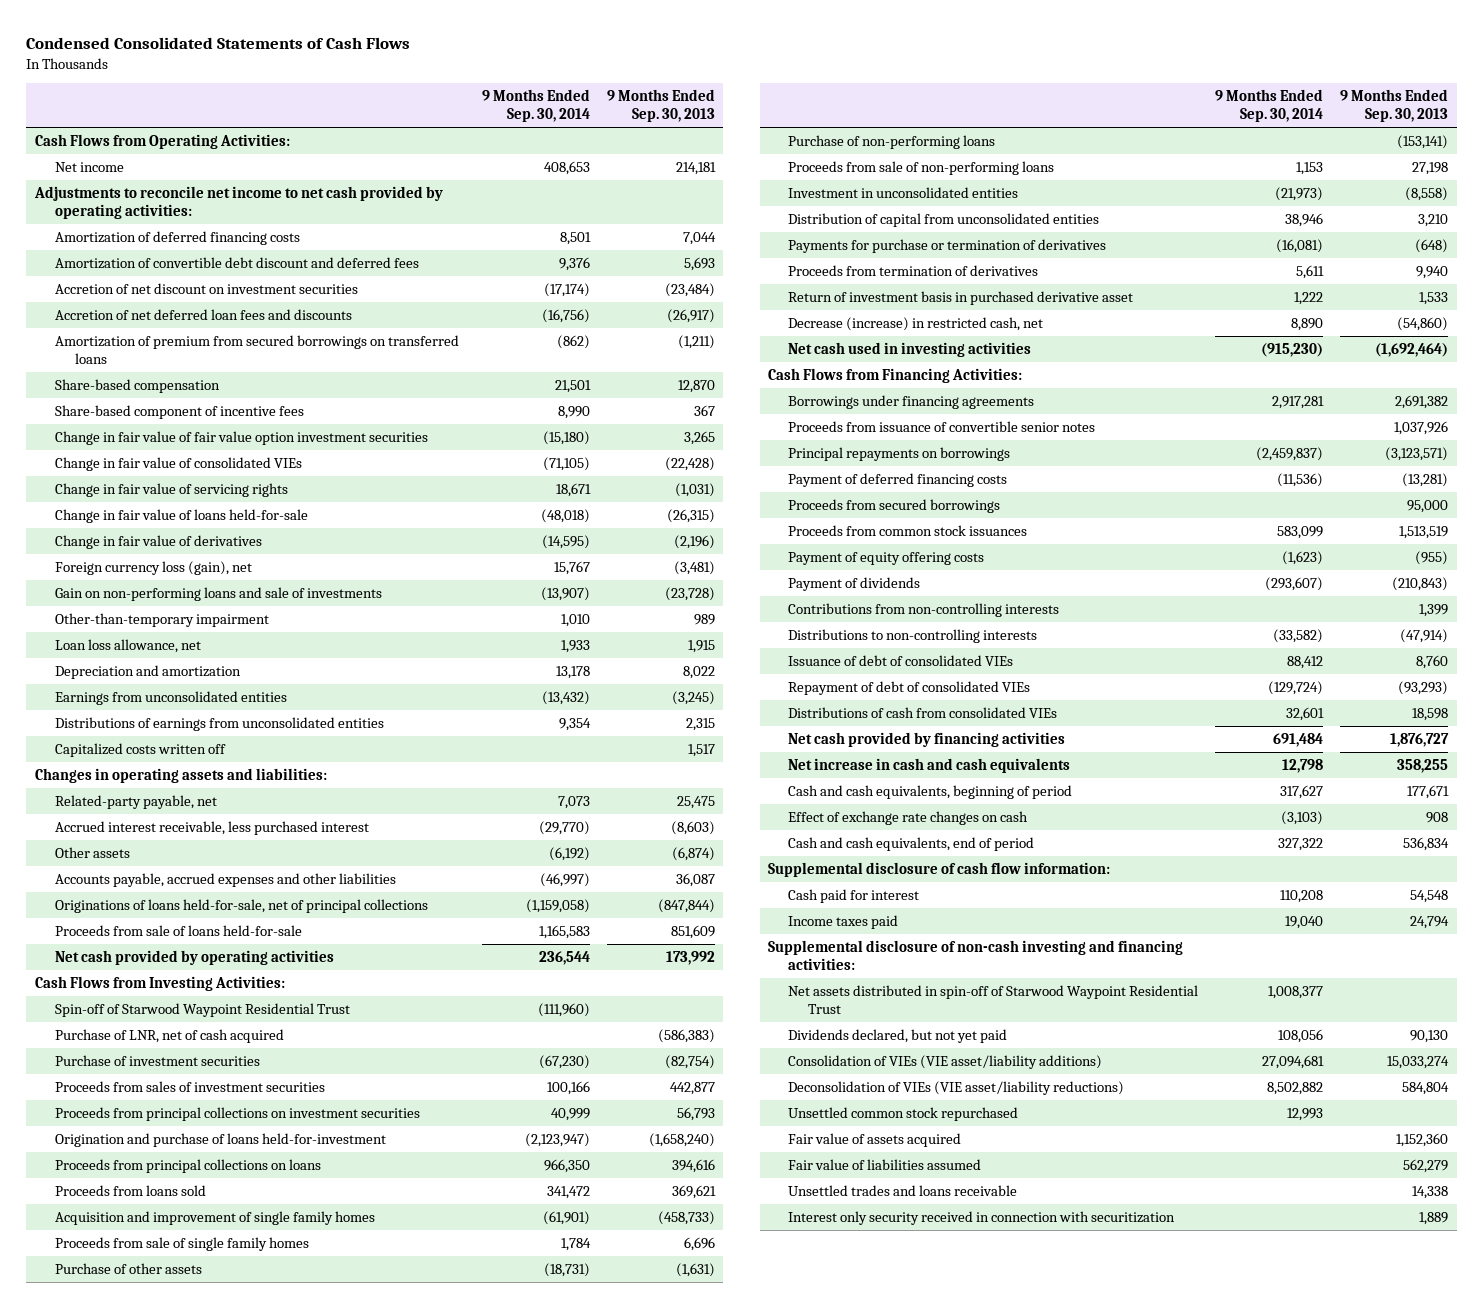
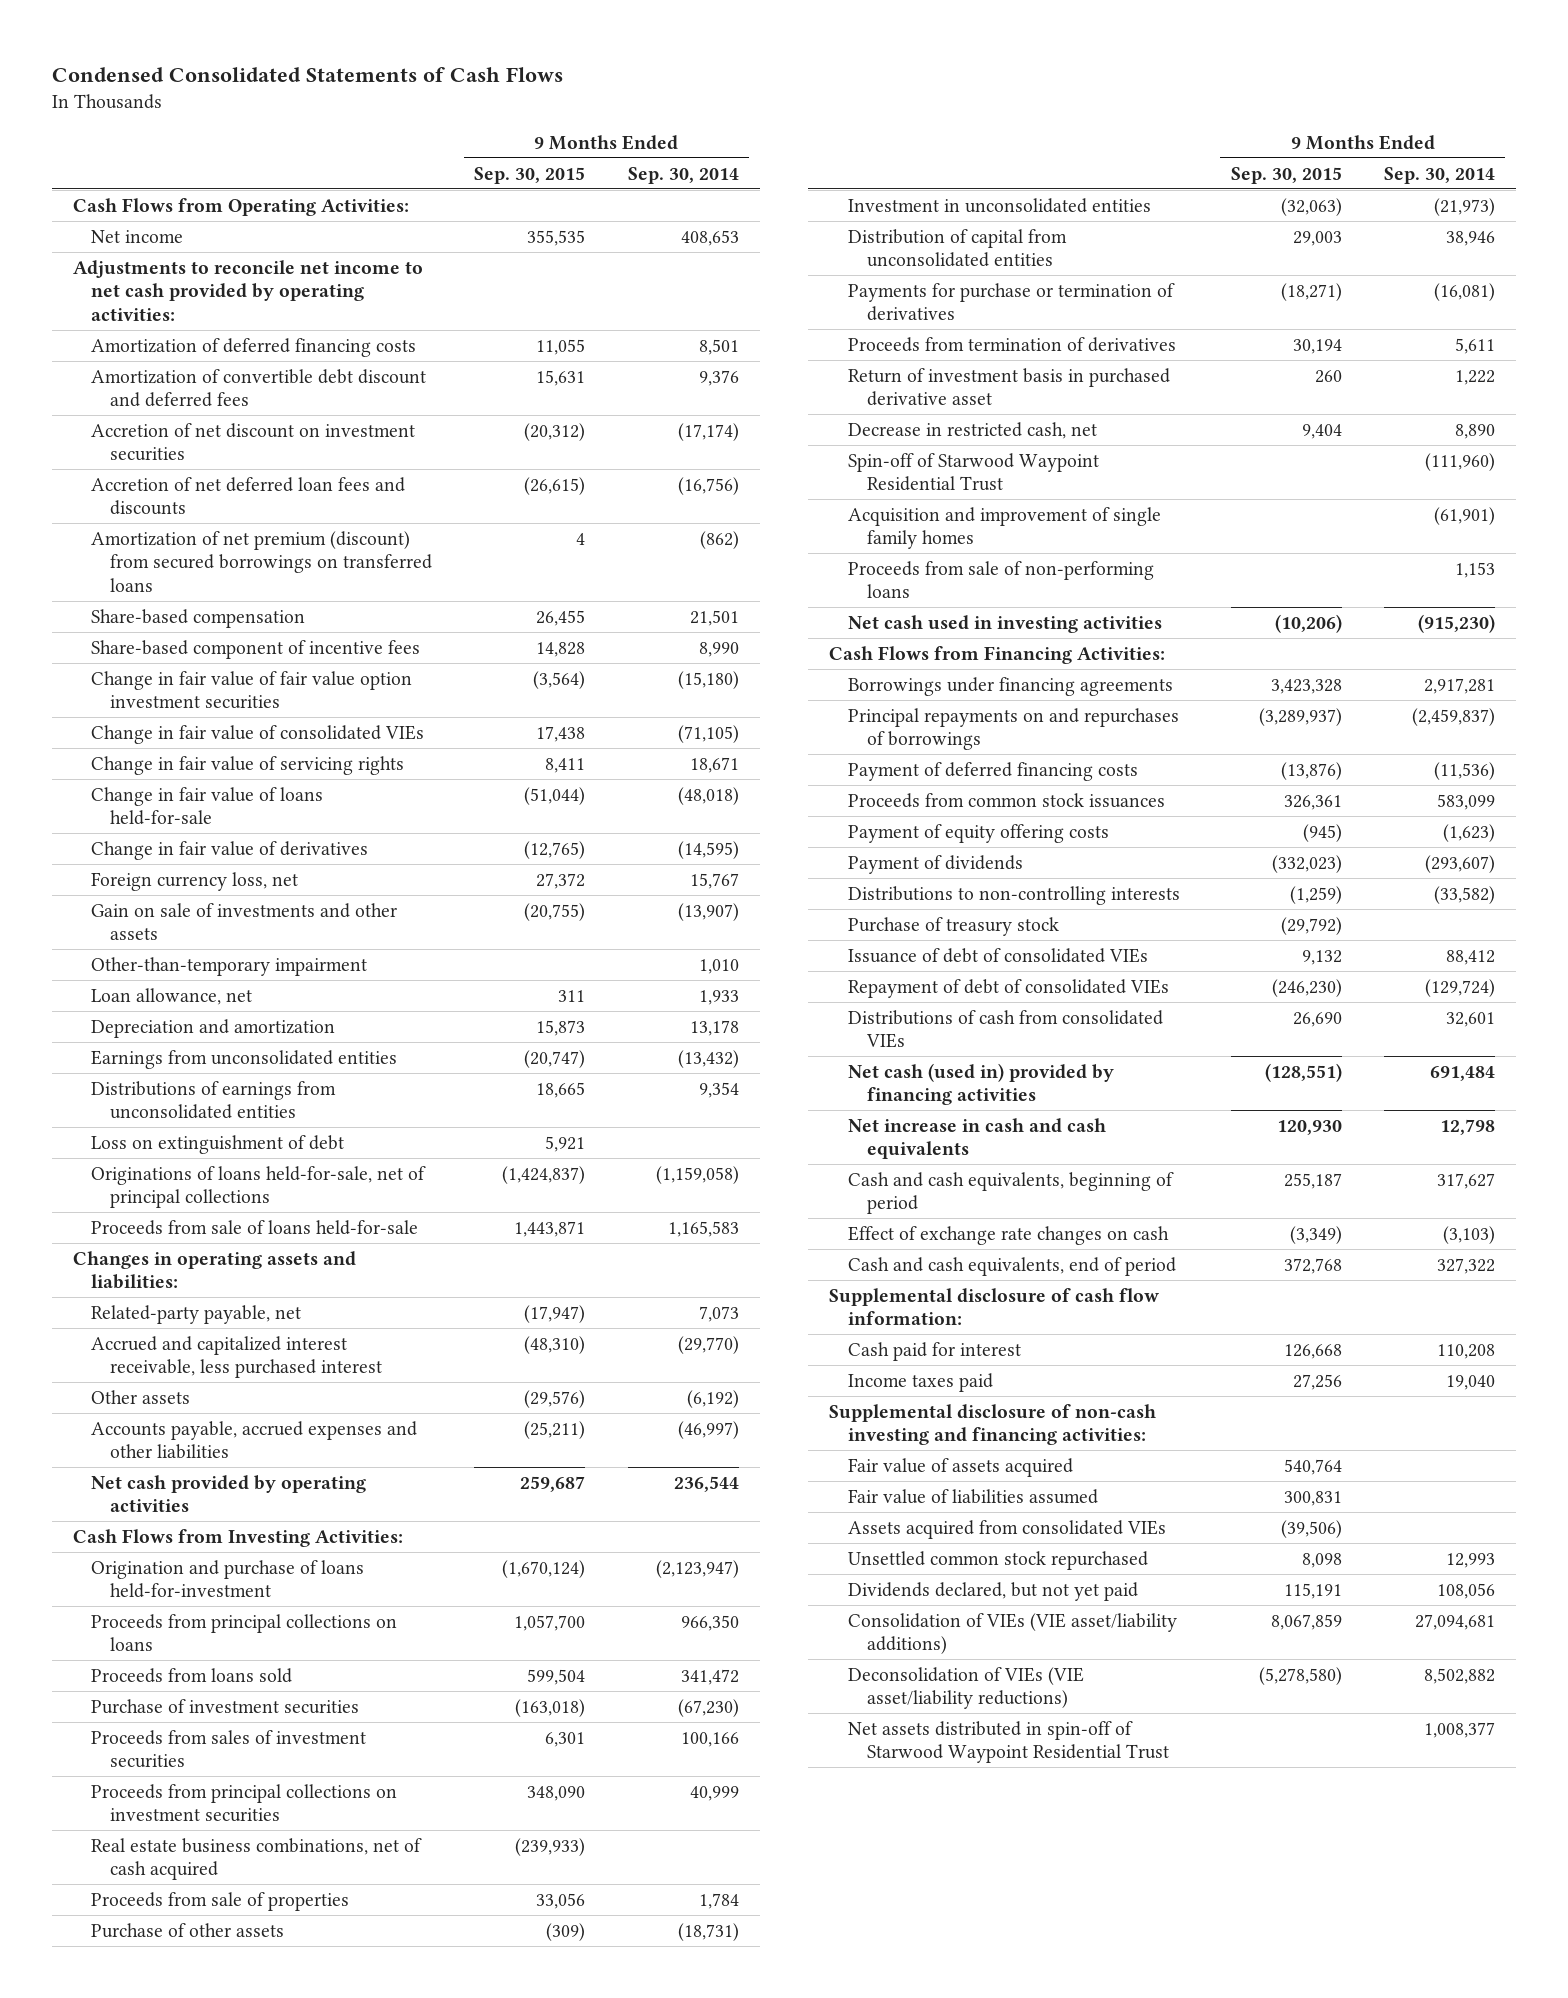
- | 9 Months Ended Sep. 30, 2014 | 9 Months Ended Sep. 30, 2013
+ | 9 Months Ended Sep. 30, 2015 | 9 Months Ended Sep. 30, 2014
- Amortization of premium from secured borrowings on transferred loans | (862) | (1,211)
+ Amortization of net premium (discount) from secured borrowings on transferred loans | 4 | (862)
- Foreign currency loss (gain), net | 15,767 | (3,481)
- Gain on non-performing loans and sale of investments | (13,907) | (23,728)
+ Foreign currency loss, net | 27,372 | 15,767
+ Gain on sale of investments and other assets | (20,755) | (13,907)
- Loan loss allowance, net | 1,933 | 1,915
+ Loan allowance, net | 311 | 1,933
- Capitalized costs written off | | 1,517
+ Loss on extinguishment of debt | 5,921 |
moved up: Originations of loans held-for-sale, net of principal collections | (1,424,837) | (1,159,058)
moved up: Proceeds from sale of loans held-for-sale | 1,443,871 | 1,165,583
- Accrued interest receivable, less purchased interest | (29,770) | (8,603)
+ Accrued and capitalized interest receivable, less purchased interest | (48,310) | (29,770)
- Purchase of LNR, net of cash acquired | | (586,383)
- Proceeds from sale of single family homes | 1,784 | 6,696
moved down: Purchase of investment securities | (163,018) | (67,230)
moved down: Proceeds from sales of investment securities | 6,301 | 100,166
moved down: Proceeds from principal collections on investment securities | 348,090 | 40,999
+ Real estate business combinations, net of cash acquired | (239,933) |
+ Proceeds from sale of properties | 33,056 | 1,784
- Purchase of non-performing loans | | (153,141)
- Decrease (increase) in restricted cash, net | 8,890 | (54,860)
+ Decrease in restricted cash, net | 9,404 | 8,890
moved down: Spin-off of Starwood Waypoint Residential Trust | | (111,960)
moved down: Acquisition and improvement of single family homes | | (61,901)
moved down: Proceeds from sale of non-performing loans | | 1,153
- Proceeds from issuance of convertible senior notes | | 1,037,926
- Principal repayments on borrowings | (2,459,837) | (3,123,571)
+ Principal repayments on and repurchases of borrowings | (3,289,937) | (2,459,837)
- Proceeds from secured borrowings | | 95,000
- Contributions from non-controlling interests | | 1,399
+ Purchase of treasury stock | (29,792) |
- Net cash provided by financing activities | 691,484 | 1,876,727
+ Net cash (used in) provided by financing activities | (128,551) | 691,484
moved up: Fair value of assets acquired | 540,764 |
moved up: Fair value of liabilities assumed | 300,831 |
+ Assets acquired from consolidated VIEs | (39,506) |
moved up: Unsettled common stock repurchased | 8,098 | 12,993
- Unsettled trades and loans receivable | | 14,338
- Interest only security received in connection with securitization | | 1,889
moved down: Net assets distributed in spin-off of Starwood Waypoint Residential Trust | | 1,008,377

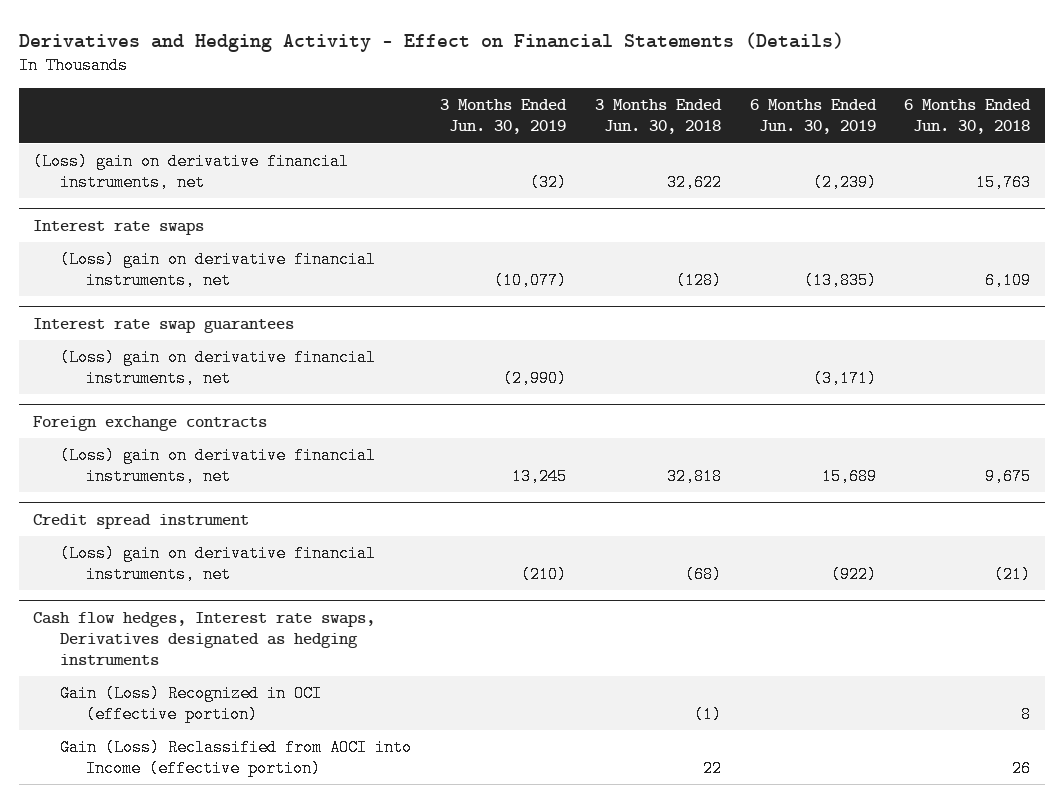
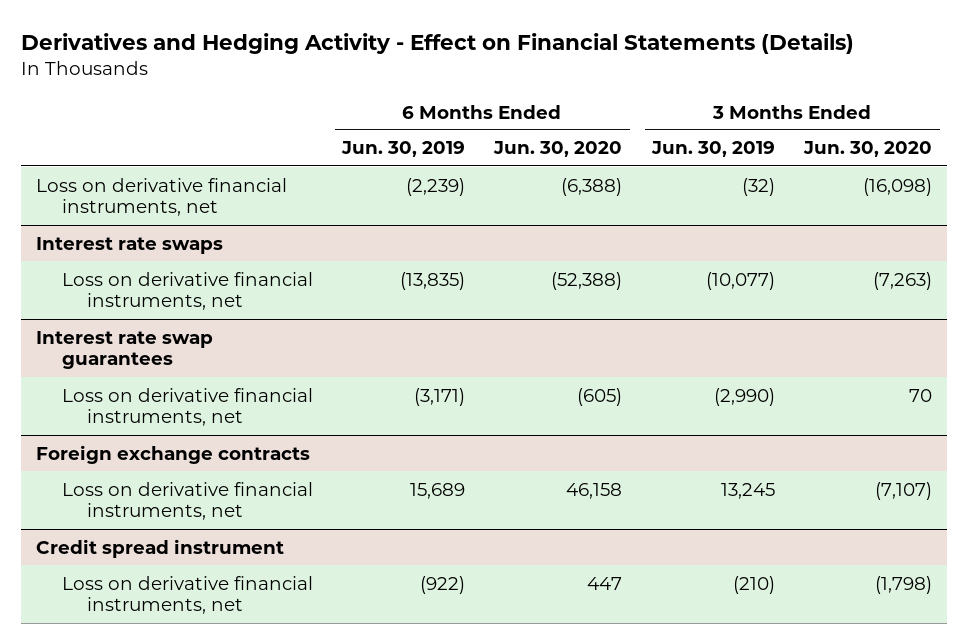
- | 3 Months Ended Jun. 30, 2019 | 3 Months Ended Jun. 30, 2018 | 6 Months Ended Jun. 30, 2019 | 6 Months Ended Jun. 30, 2018
+ | 6 Months Ended Jun. 30, 2019 | 6 Months Ended Jun. 30, 2020 | 3 Months Ended Jun. 30, 2019 | 3 Months Ended Jun. 30, 2020
- (Loss) gain on derivative financial instruments, net | (32) | 32,622 | (2,239) | 15,763
+ Loss on derivative financial instruments, net | (2,239) | (6,388) | (32) | (16,098)
@ Interest rate swaps
- (Loss) gain on derivative financial instruments, net | (10,077) | (128) | (13,835) | 6,109
+ Loss on derivative financial instruments, net | (13,835) | (52,388) | (10,077) | (7,263)
@ Interest rate swap guarantees
- (Loss) gain on derivative financial instruments, net | (2,990) | | (3,171) |
+ Loss on derivative financial instruments, net | (3,171) | (605) | (2,990) | 70
@ Foreign exchange contracts
- (Loss) gain on derivative financial instruments, net | 13,245 | 32,818 | 15,689 | 9,675
+ Loss on derivative financial instruments, net | 15,689 | 46,158 | 13,245 | (7,107)
@ Credit spread instrument
- (Loss) gain on derivative financial instruments, net | (210) | (68) | (922) | (21)
- Cash flow hedges, Interest rate swaps, Derivatives designated as hedging instruments
- Gain (Loss) Recognized in OCI (effective portion) | | (1) | | 8
- Gain (Loss) Reclassified from AOCI into Income (effective portion) | | 22 | | 26
@ Credit spread instrument
+ Loss on derivative financial instruments, net | (922) | 447 | (210) | (1,798)

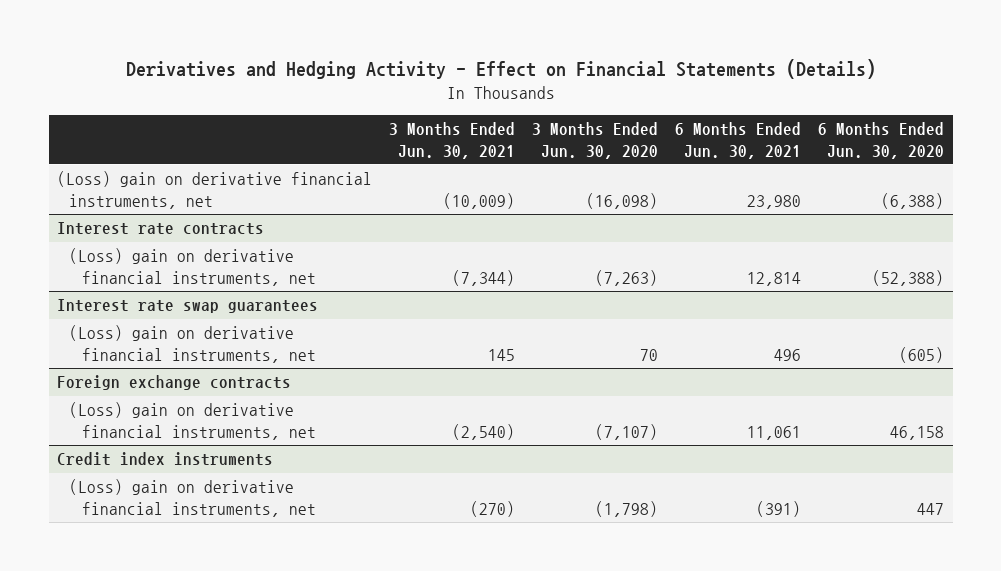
- | 6 Months Ended Jun. 30, 2019 | 6 Months Ended Jun. 30, 2020 | 3 Months Ended Jun. 30, 2019 | 3 Months Ended Jun. 30, 2020
+ | 3 Months Ended Jun. 30, 2021 | 3 Months Ended Jun. 30, 2020 | 6 Months Ended Jun. 30, 2021 | 6 Months Ended Jun. 30, 2020
- Loss on derivative financial instruments, net | (2,239) | (6,388) | (32) | (16,098)
- Interest rate swaps
- Loss on derivative financial instruments, net | (13,835) | (52,388) | (10,077) | (7,263)
+ (Loss) gain on derivative financial instruments, net | (10,009) | (16,098) | 23,980 | (6,388)
+ Interest rate contracts
+ (Loss) gain on derivative financial instruments, net | (7,344) | (7,263) | 12,814 | (52,388)
@ Interest rate swap guarantees
- Loss on derivative financial instruments, net | (3,171) | (605) | (2,990) | 70
+ (Loss) gain on derivative financial instruments, net | 145 | 70 | 496 | (605)
@ Foreign exchange contracts
- Loss on derivative financial instruments, net | 15,689 | 46,158 | 13,245 | (7,107)
- Credit spread instrument
- Loss on derivative financial instruments, net | (922) | 447 | (210) | (1,798)
@ Foreign exchange contracts
+ (Loss) gain on derivative financial instruments, net | (2,540) | (7,107) | 11,061 | 46,158
+ Credit index instruments
+ (Loss) gain on derivative financial instruments, net | (270) | (1,798) | (391) | 447

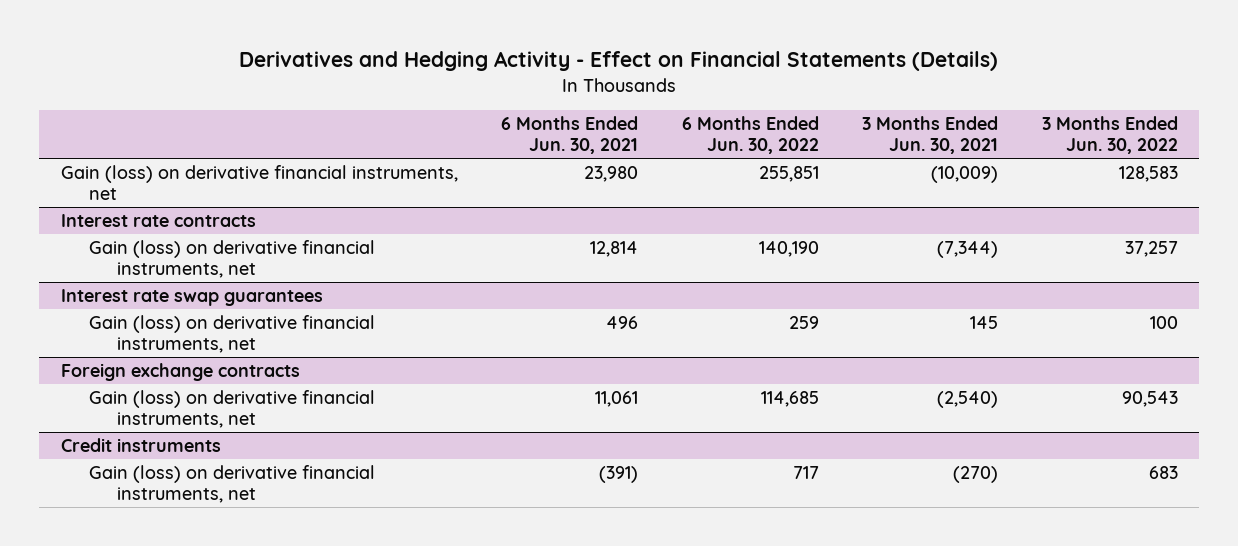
- | 3 Months Ended Jun. 30, 2021 | 3 Months Ended Jun. 30, 2020 | 6 Months Ended Jun. 30, 2021 | 6 Months Ended Jun. 30, 2020
+ | 6 Months Ended Jun. 30, 2021 | 6 Months Ended Jun. 30, 2022 | 3 Months Ended Jun. 30, 2021 | 3 Months Ended Jun. 30, 2022
- (Loss) gain on derivative financial instruments, net | (10,009) | (16,098) | 23,980 | (6,388)
+ Gain (loss) on derivative financial instruments, net | 23,980 | 255,851 | (10,009) | 128,583
@ Interest rate contracts
- (Loss) gain on derivative financial instruments, net | (7,344) | (7,263) | 12,814 | (52,388)
+ Gain (loss) on derivative financial instruments, net | 12,814 | 140,190 | (7,344) | 37,257
@ Interest rate swap guarantees
- (Loss) gain on derivative financial instruments, net | 145 | 70 | 496 | (605)
+ Gain (loss) on derivative financial instruments, net | 496 | 259 | 145 | 100
@ Foreign exchange contracts
- (Loss) gain on derivative financial instruments, net | (2,540) | (7,107) | 11,061 | 46,158
- Credit index instruments
- (Loss) gain on derivative financial instruments, net | (270) | (1,798) | (391) | 447
@ Foreign exchange contracts
+ Gain (loss) on derivative financial instruments, net | 11,061 | 114,685 | (2,540) | 90,543
+ Credit instruments
+ Gain (loss) on derivative financial instruments, net | (391) | 717 | (270) | 683

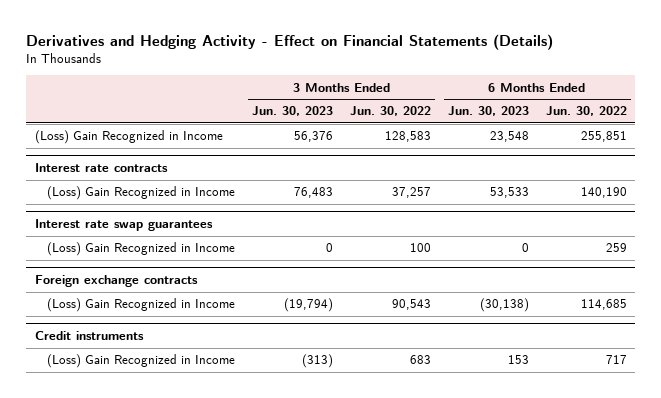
- | 6 Months Ended Jun. 30, 2021 | 6 Months Ended Jun. 30, 2022 | 3 Months Ended Jun. 30, 2021 | 3 Months Ended Jun. 30, 2022
+ | 3 Months Ended Jun. 30, 2023 | 3 Months Ended Jun. 30, 2022 | 6 Months Ended Jun. 30, 2023 | 6 Months Ended Jun. 30, 2022
- Gain (loss) on derivative financial instruments, net | 23,980 | 255,851 | (10,009) | 128,583
+ (Loss) Gain Recognized in Income | 56,376 | 128,583 | 23,548 | 255,851
@ Interest rate contracts
- Gain (loss) on derivative financial instruments, net | 12,814 | 140,190 | (7,344) | 37,257
+ (Loss) Gain Recognized in Income | 76,483 | 37,257 | 53,533 | 140,190
@ Interest rate swap guarantees
- Gain (loss) on derivative financial instruments, net | 496 | 259 | 145 | 100
+ (Loss) Gain Recognized in Income | 0 | 100 | 0 | 259
@ Foreign exchange contracts
- Gain (loss) on derivative financial instruments, net | 11,061 | 114,685 | (2,540) | 90,543
+ (Loss) Gain Recognized in Income | (19,794) | 90,543 | (30,138) | 114,685
@ Credit instruments
- Gain (loss) on derivative financial instruments, net | (391) | 717 | (270) | 683
+ (Loss) Gain Recognized in Income | (313) | 683 | 153 | 717

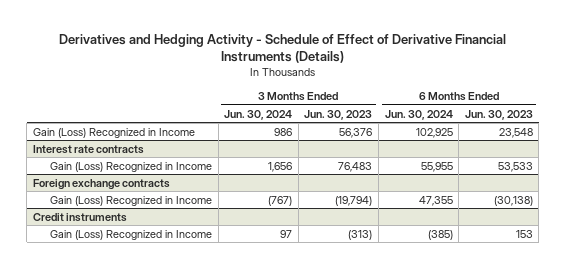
- Derivatives and Hedging Activity - Effect on Financial Statements (Details)
+ Derivatives and Hedging Activity - Schedule of Effect of Derivative Financial Instruments (Details)
- | 3 Months Ended Jun. 30, 2023 | 3 Months Ended Jun. 30, 2022 | 6 Months Ended Jun. 30, 2023 | 6 Months Ended Jun. 30, 2022
+ | 3 Months Ended Jun. 30, 2024 | 3 Months Ended Jun. 30, 2023 | 6 Months Ended Jun. 30, 2024 | 6 Months Ended Jun. 30, 2023
- (Loss) Gain Recognized in Income | 56,376 | 128,583 | 23,548 | 255,851
+ Gain (Loss) Recognized in Income | 986 | 56,376 | 102,925 | 23,548
@ Interest rate contracts
- (Loss) Gain Recognized in Income | 76,483 | 37,257 | 53,533 | 140,190
- Interest rate swap guarantees
- (Loss) Gain Recognized in Income | 0 | 100 | 0 | 259
@ Interest rate contracts
+ Gain (Loss) Recognized in Income | 1,656 | 76,483 | 55,955 | 53,533
@ Foreign exchange contracts
- (Loss) Gain Recognized in Income | (19,794) | 90,543 | (30,138) | 114,685
+ Gain (Loss) Recognized in Income | (767) | (19,794) | 47,355 | (30,138)
@ Credit instruments
- (Loss) Gain Recognized in Income | (313) | 683 | 153 | 717
+ Gain (Loss) Recognized in Income | 97 | (313) | (385) | 153

